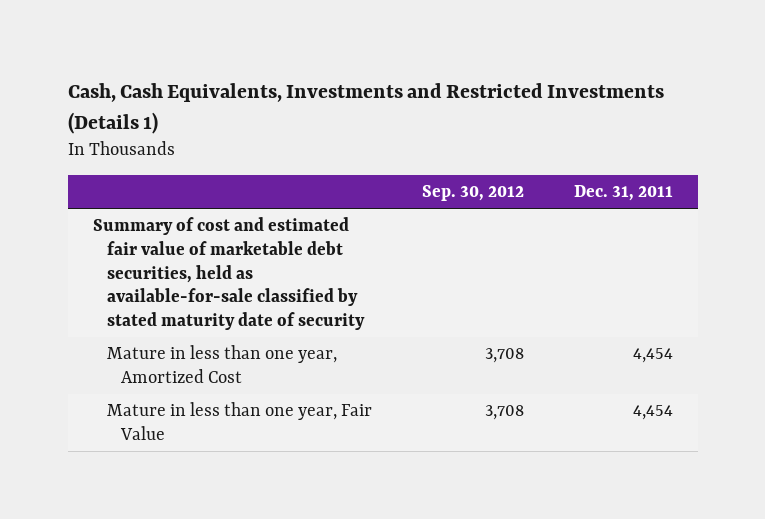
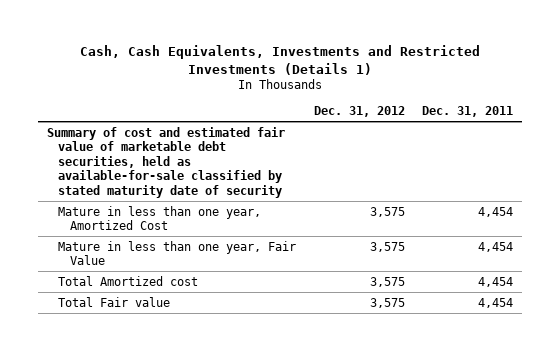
- | Sep. 30, 2012 | Dec. 31, 2011
+ | Dec. 31, 2012 | Dec. 31, 2011
+ Total Amortized cost | 3,575 | 4,454
+ Total Fair value | 3,575 | 4,454

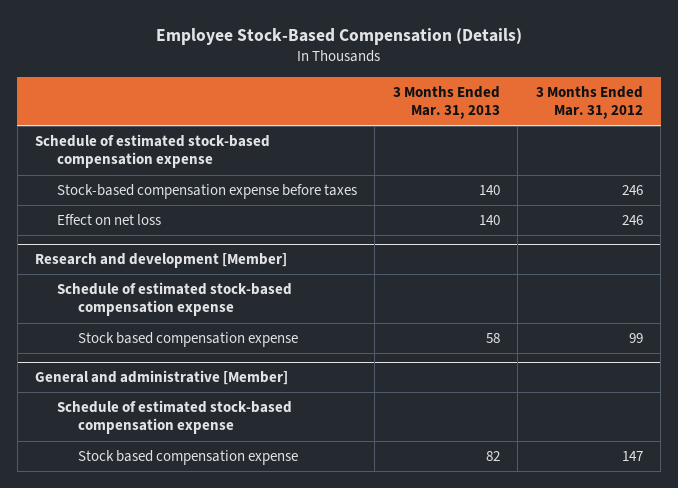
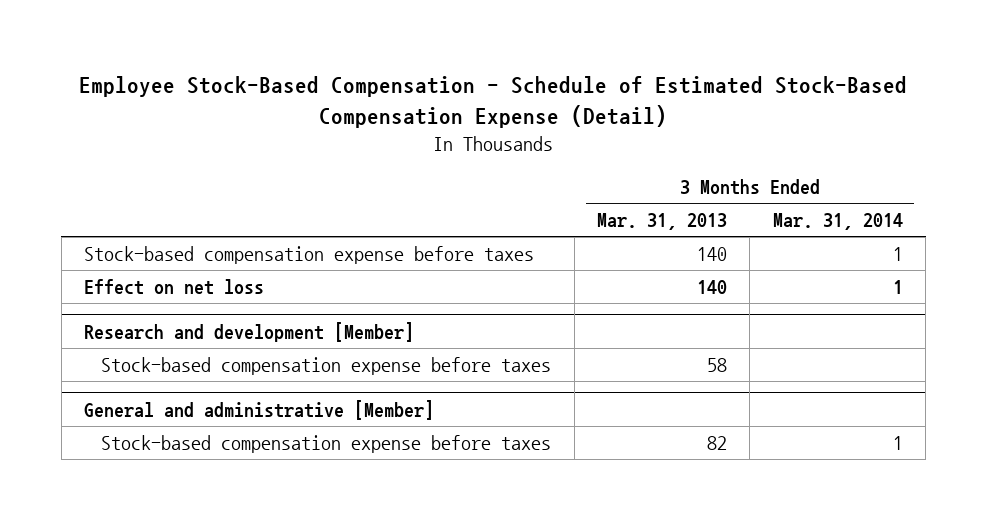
- Employee Stock-Based Compensation (Details)
+ Employee Stock-Based Compensation - Schedule of Estimated Stock-Based Compensation Expense (Detail)
- | 3 Months Ended Mar. 31, 2013 | 3 Months Ended Mar. 31, 2012
+ | 3 Months Ended Mar. 31, 2013 | 3 Months Ended Mar. 31, 2014
- Schedule of estimated stock-based compensation expense
@ Research and development [Member]
- Schedule of estimated stock-based compensation expense
- Stock based compensation expense | 58 | 99
+ Stock-based compensation expense before taxes | 58 |
@ General and administrative [Member]
- Schedule of estimated stock-based compensation expense
- Stock based compensation expense | 82 | 147
+ Stock-based compensation expense before taxes | 82 | 1

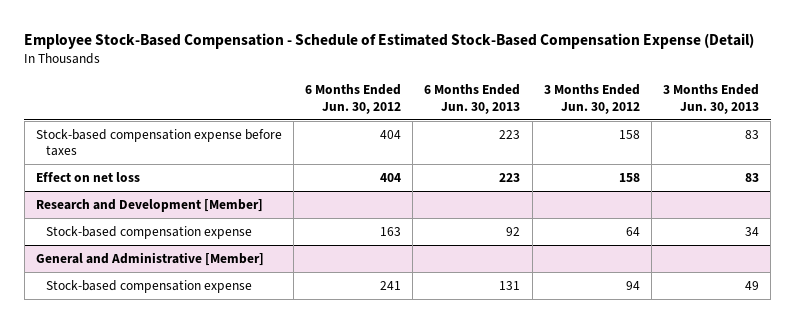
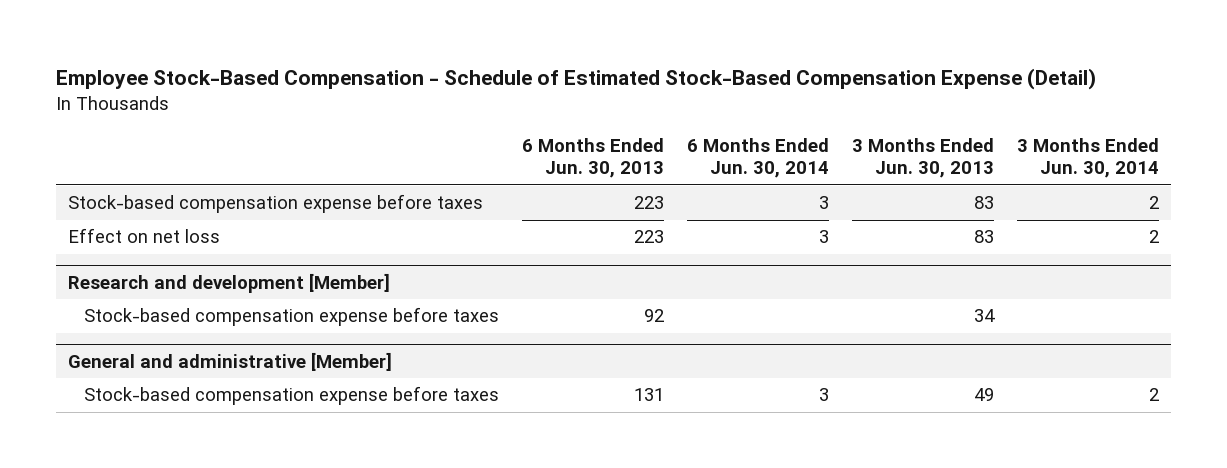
- | 6 Months Ended Jun. 30, 2012 | 6 Months Ended Jun. 30, 2013 | 3 Months Ended Jun. 30, 2012 | 3 Months Ended Jun. 30, 2013
+ | 6 Months Ended Jun. 30, 2013 | 6 Months Ended Jun. 30, 2014 | 3 Months Ended Jun. 30, 2013 | 3 Months Ended Jun. 30, 2014
- Research and Development [Member]
- Stock-based compensation expense | 163 | 92 | 64 | 34
- General and Administrative [Member]
- Stock-based compensation expense | 241 | 131 | 94 | 49
+ Research and development [Member]
+ Stock-based compensation expense before taxes | 92 | | 34 |
+ General and administrative [Member]
+ Stock-based compensation expense before taxes | 131 | 3 | 49 | 2

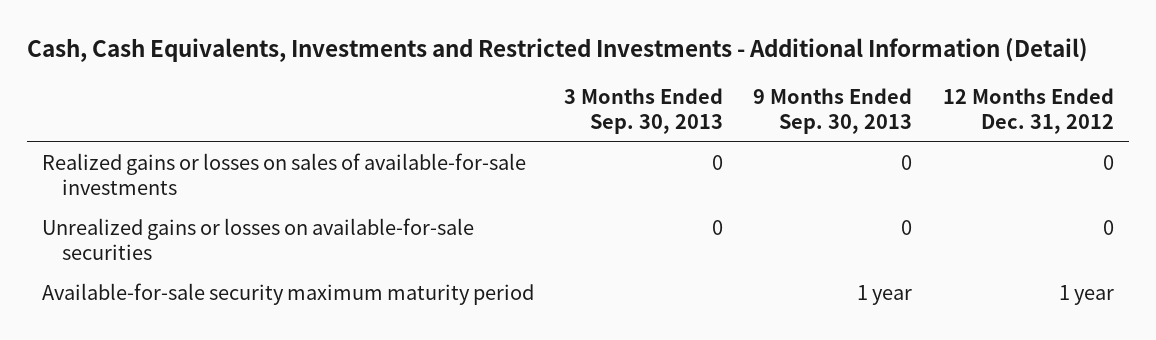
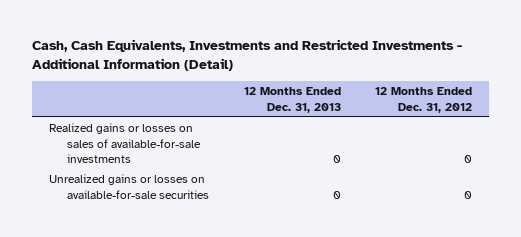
- | 3 Months Ended Sep. 30, 2013 | 9 Months Ended Sep. 30, 2013 | 12 Months Ended Dec. 31, 2012
+ | 12 Months Ended Dec. 31, 2013 | 12 Months Ended Dec. 31, 2012
- Available-for-sale security maximum maturity period | | 1 year | 1 year

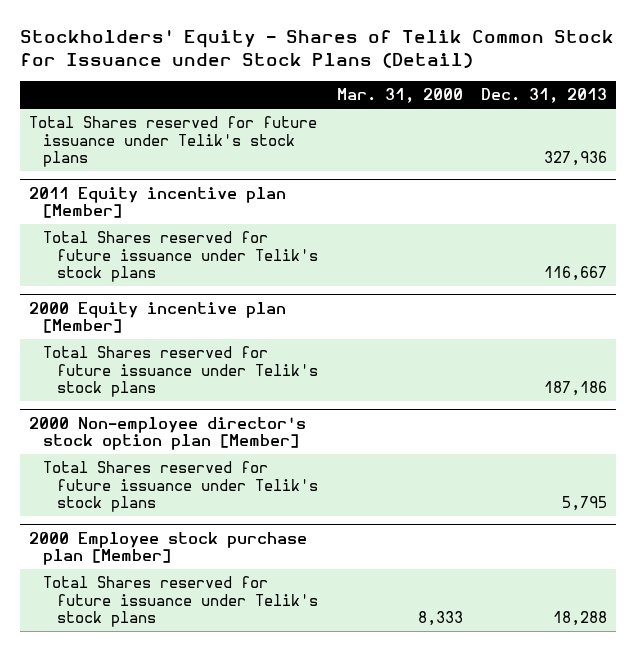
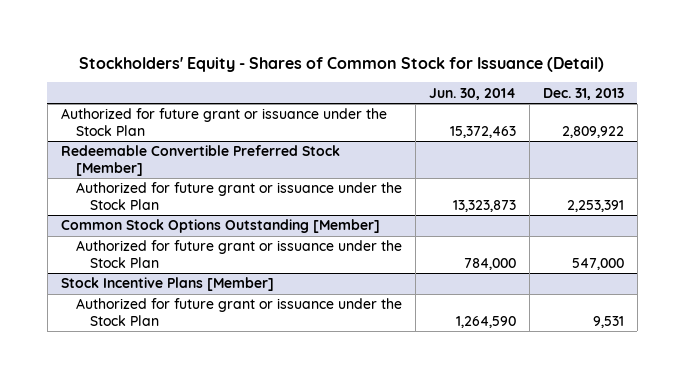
- Stockholders' Equity - Shares of Telik Common Stock for Issuance under Stock Plans (Detail)
+ Stockholders' Equity - Shares of Common Stock for Issuance (Detail)
- | Mar. 31, 2000 | Dec. 31, 2013
+ | Jun. 30, 2014 | Dec. 31, 2013
- Total Shares reserved for future issuance under Telik's stock plans | | 327,936
- 2011 Equity incentive plan [Member]
- Total Shares reserved for future issuance under Telik's stock plans | | 116,667
- 2000 Equity incentive plan [Member]
- Total Shares reserved for future issuance under Telik's stock plans | | 187,186
- 2000 Non-employee director's stock option plan [Member]
- Total Shares reserved for future issuance under Telik's stock plans | | 5,795
- 2000 Employee stock purchase plan [Member]
- Total Shares reserved for future issuance under Telik's stock plans | 8,333 | 18,288
+ Authorized for future grant or issuance under the Stock Plan | 15,372,463 | 2,809,922
+ Redeemable Convertible Preferred Stock [Member]
+ Authorized for future grant or issuance under the Stock Plan | 13,323,873 | 2,253,391
+ Common Stock Options Outstanding [Member]
+ Authorized for future grant or issuance under the Stock Plan | 784,000 | 547,000
+ Stock Incentive Plans [Member]
+ Authorized for future grant or issuance under the Stock Plan | 1,264,590 | 9,531

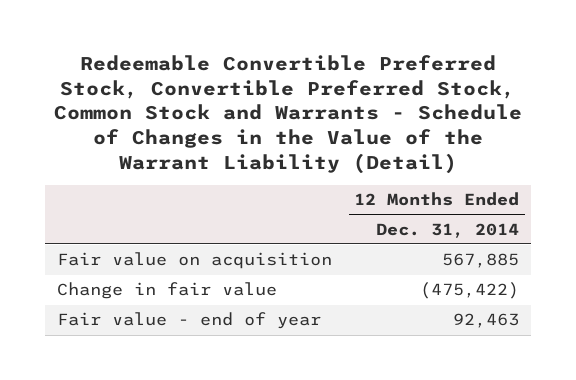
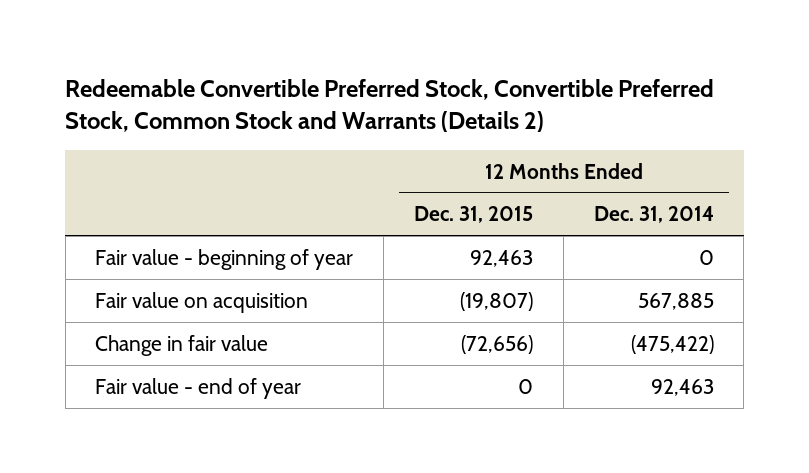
- Redeemable Convertible Preferred Stock, Convertible Preferred Stock, Common Stock and Warrants - Schedule of Changes in the Value of the Warrant Liability (Detail)
+ Redeemable Convertible Preferred Stock, Convertible Preferred Stock, Common Stock and Warrants (Details 2)
- | 12 Months Ended Dec. 31, 2014
+ | 12 Months Ended Dec. 31, 2015 | 12 Months Ended Dec. 31, 2014
+ Fair value - beginning of year | 92,463 | 0

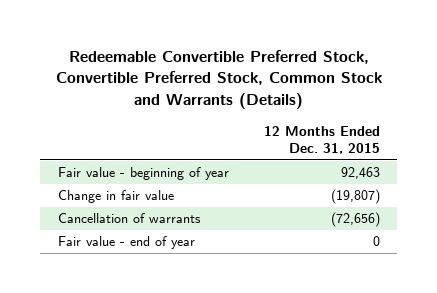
- Redeemable Convertible Preferred Stock, Convertible Preferred Stock, Common Stock and Warrants (Details 2)
+ Redeemable Convertible Preferred Stock, Convertible Preferred Stock, Common Stock and Warrants (Details)
- | 12 Months Ended Dec. 31, 2015 | 12 Months Ended Dec. 31, 2014
+ | 12 Months Ended Dec. 31, 2015
- Fair value on acquisition | (19,807) | 567,885
- Change in fair value | (72,656) | (475,422)
+ Change in fair value | (19,807)
+ Cancellation of warrants | (72,656)

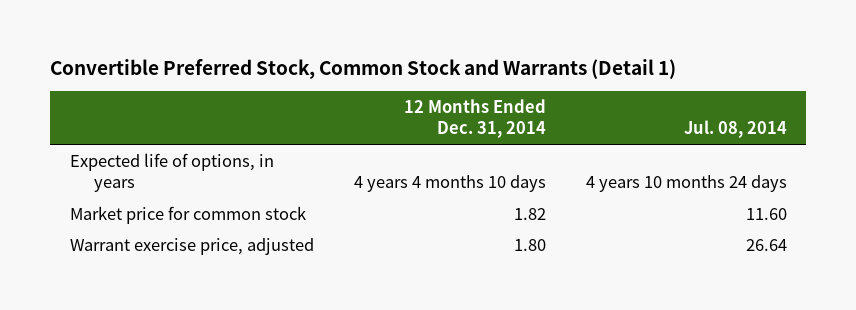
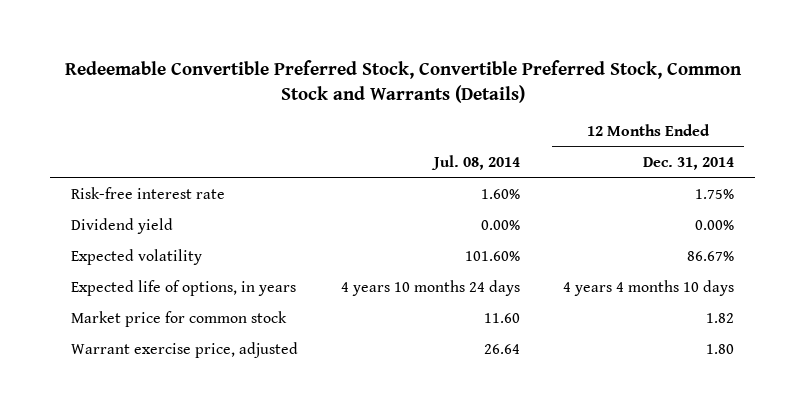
- Convertible Preferred Stock, Common Stock and Warrants (Detail 1)
+ Redeemable Convertible Preferred Stock, Convertible Preferred Stock, Common Stock and Warrants (Details)
- | 12 Months Ended Dec. 31, 2014 | Jul. 08, 2014
+ | Jul. 08, 2014 | 12 Months Ended Dec. 31, 2014
+ Risk-free interest rate | 1.60% | 1.75%
+ Dividend yield | 0.00% | 0.00%
+ Expected volatility | 101.60% | 86.67%

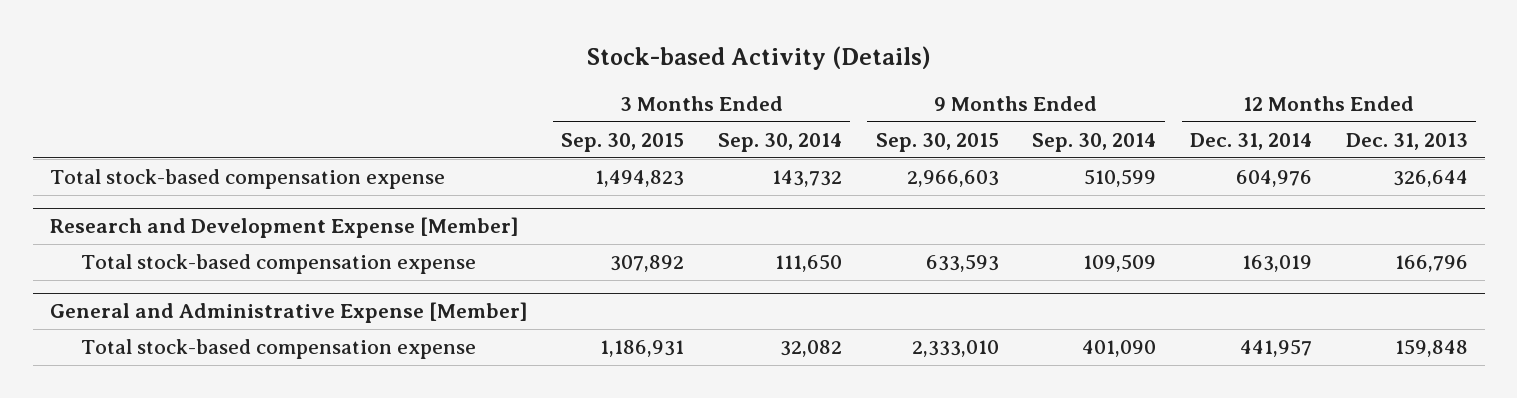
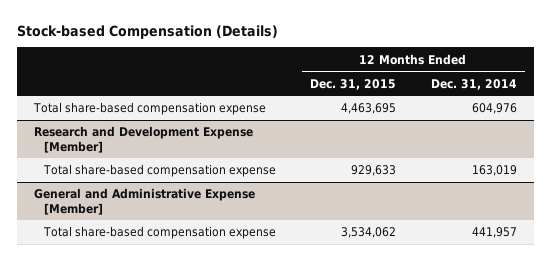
- Stock-based Activity (Details)
+ Stock-based Compensation (Details)
- | 3 Months Ended Sep. 30, 2015 | 3 Months Ended Sep. 30, 2014 | 9 Months Ended Sep. 30, 2015 | 9 Months Ended Sep. 30, 2014 | 12 Months Ended Dec. 31, 2014 | 12 Months Ended Dec. 31, 2013
+ | 12 Months Ended Dec. 31, 2015 | 12 Months Ended Dec. 31, 2014
- Total stock-based compensation expense | 1,494,823 | 143,732 | 2,966,603 | 510,599 | 604,976 | 326,644
+ Total share-based compensation expense | 4,463,695 | 604,976
@ Research and Development Expense [Member]
- Total stock-based compensation expense | 307,892 | 111,650 | 633,593 | 109,509 | 163,019 | 166,796
+ Total share-based compensation expense | 929,633 | 163,019
@ General and Administrative Expense [Member]
- Total stock-based compensation expense | 1,186,931 | 32,082 | 2,333,010 | 401,090 | 441,957 | 159,848
+ Total share-based compensation expense | 3,534,062 | 441,957

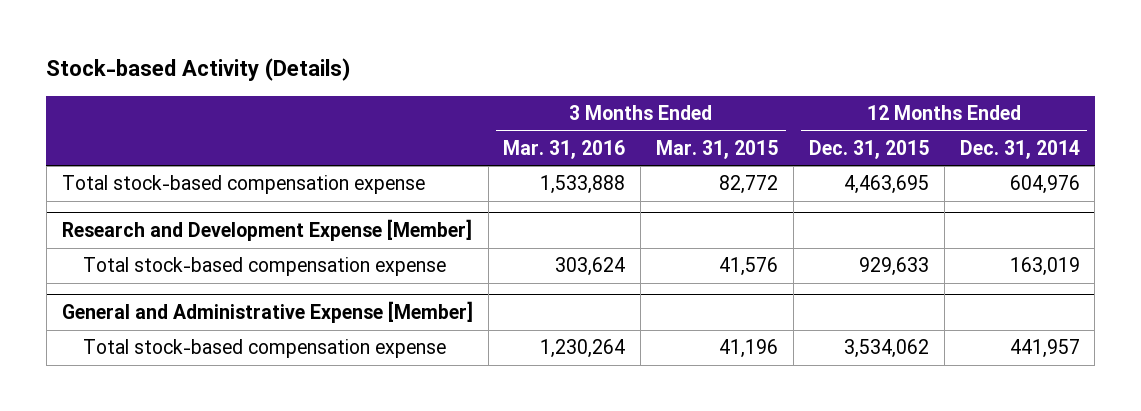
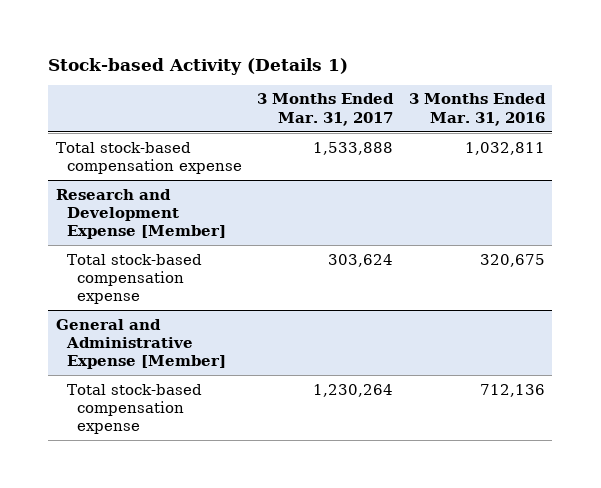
- Stock-based Activity (Details)
+ Stock-based Activity (Details 1)
- | 3 Months Ended Mar. 31, 2016 | 3 Months Ended Mar. 31, 2015 | 12 Months Ended Dec. 31, 2015 | 12 Months Ended Dec. 31, 2014
+ | 3 Months Ended Mar. 31, 2017 | 3 Months Ended Mar. 31, 2016
- Total stock-based compensation expense | 1,533,888 | 82,772 | 4,463,695 | 604,976
+ Total stock-based compensation expense | 1,533,888 | 1,032,811
@ Research and Development Expense [Member]
- Total stock-based compensation expense | 303,624 | 41,576 | 929,633 | 163,019
+ Total stock-based compensation expense | 303,624 | 320,675
@ General and Administrative Expense [Member]
- Total stock-based compensation expense | 1,230,264 | 41,196 | 3,534,062 | 441,957
+ Total stock-based compensation expense | 1,230,264 | 712,136

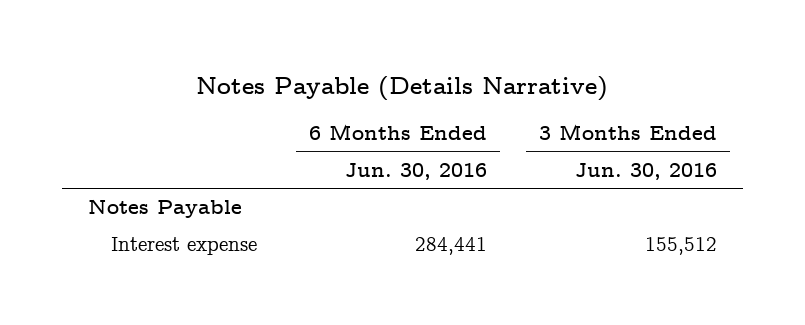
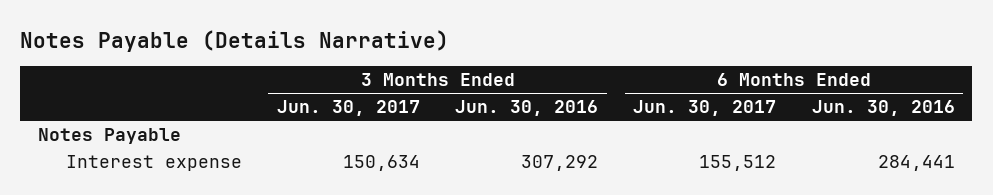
- | 6 Months Ended Jun. 30, 2016 | 3 Months Ended Jun. 30, 2016
+ | 3 Months Ended Jun. 30, 2017 | 3 Months Ended Jun. 30, 2016 | 6 Months Ended Jun. 30, 2017 | 6 Months Ended Jun. 30, 2016
- Interest expense | 284,441 | 155,512
+ Interest expense | 150,634 | 307,292 | 155,512 | 284,441

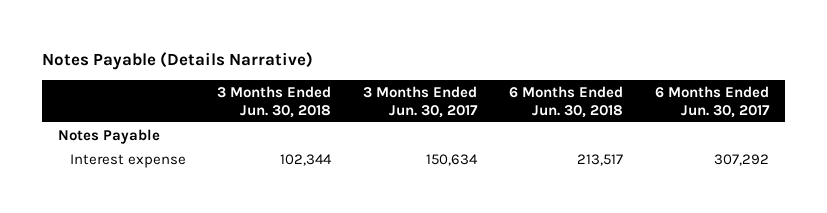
- | 3 Months Ended Jun. 30, 2017 | 3 Months Ended Jun. 30, 2016 | 6 Months Ended Jun. 30, 2017 | 6 Months Ended Jun. 30, 2016
+ | 3 Months Ended Jun. 30, 2018 | 3 Months Ended Jun. 30, 2017 | 6 Months Ended Jun. 30, 2018 | 6 Months Ended Jun. 30, 2017
- Interest expense | 150,634 | 307,292 | 155,512 | 284,441
+ Interest expense | 102,344 | 150,634 | 213,517 | 307,292

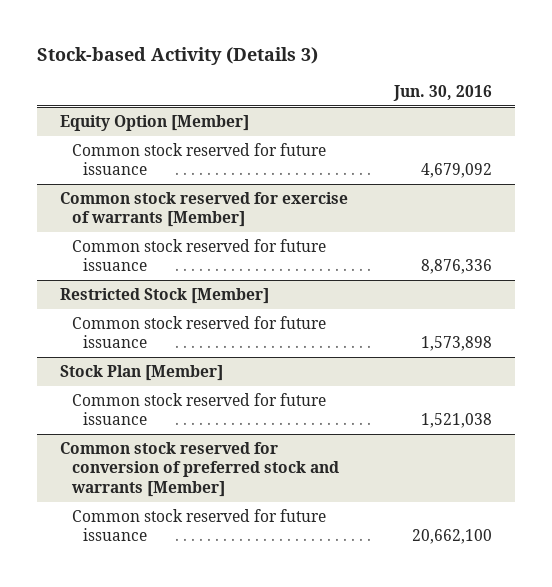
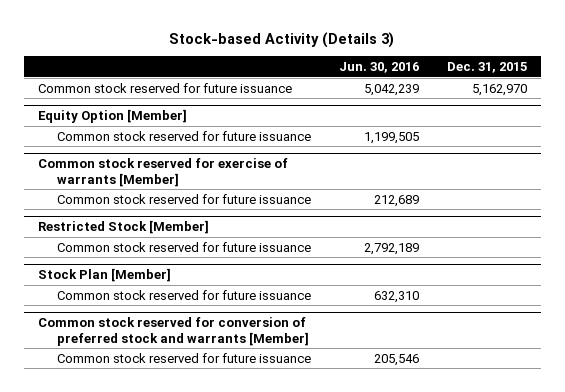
- | Jun. 30, 2016
+ | Jun. 30, 2016 | Dec. 31, 2015
+ Common stock reserved for future issuance | 5,042,239 | 5,162,970
@ Equity Option [Member]
- Common stock reserved for future issuance | 4,679,092
+ Common stock reserved for future issuance | 1,199,505 |
@ Common stock reserved for exercise of warrants [Member]
- Common stock reserved for future issuance | 8,876,336
+ Common stock reserved for future issuance | 212,689 |
@ Restricted Stock [Member]
- Common stock reserved for future issuance | 1,573,898
+ Common stock reserved for future issuance | 2,792,189 |
@ Stock Plan [Member]
- Common stock reserved for future issuance | 1,521,038
+ Common stock reserved for future issuance | 632,310 |
@ Common stock reserved for conversion of preferred stock and warrants [Member]
- Common stock reserved for future issuance | 20,662,100
+ Common stock reserved for future issuance | 205,546 |

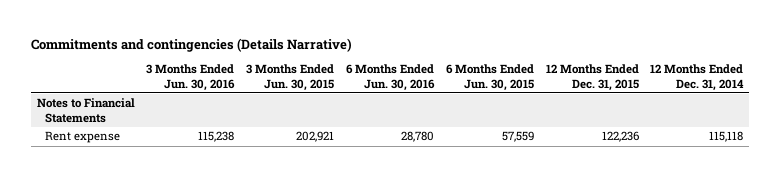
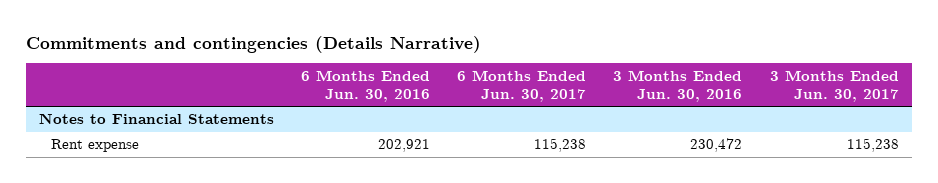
- | 3 Months Ended Jun. 30, 2016 | 3 Months Ended Jun. 30, 2015 | 6 Months Ended Jun. 30, 2016 | 6 Months Ended Jun. 30, 2015 | 12 Months Ended Dec. 31, 2015 | 12 Months Ended Dec. 31, 2014
+ | 6 Months Ended Jun. 30, 2016 | 6 Months Ended Jun. 30, 2017 | 3 Months Ended Jun. 30, 2016 | 3 Months Ended Jun. 30, 2017
- Rent expense | 115,238 | 202,921 | 28,780 | 57,559 | 122,236 | 115,118
+ Rent expense | 202,921 | 115,238 | 230,472 | 115,238

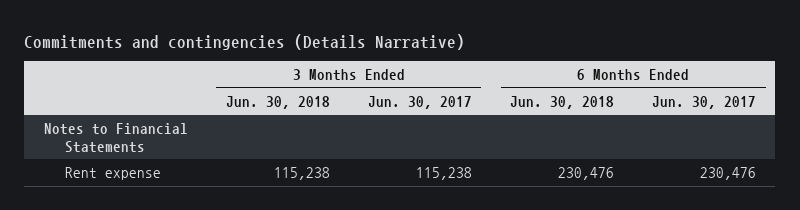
- | 6 Months Ended Jun. 30, 2016 | 6 Months Ended Jun. 30, 2017 | 3 Months Ended Jun. 30, 2016 | 3 Months Ended Jun. 30, 2017
+ | 3 Months Ended Jun. 30, 2018 | 3 Months Ended Jun. 30, 2017 | 6 Months Ended Jun. 30, 2018 | 6 Months Ended Jun. 30, 2017
- Rent expense | 202,921 | 115,238 | 230,472 | 115,238
+ Rent expense | 115,238 | 115,238 | 230,476 | 230,476

